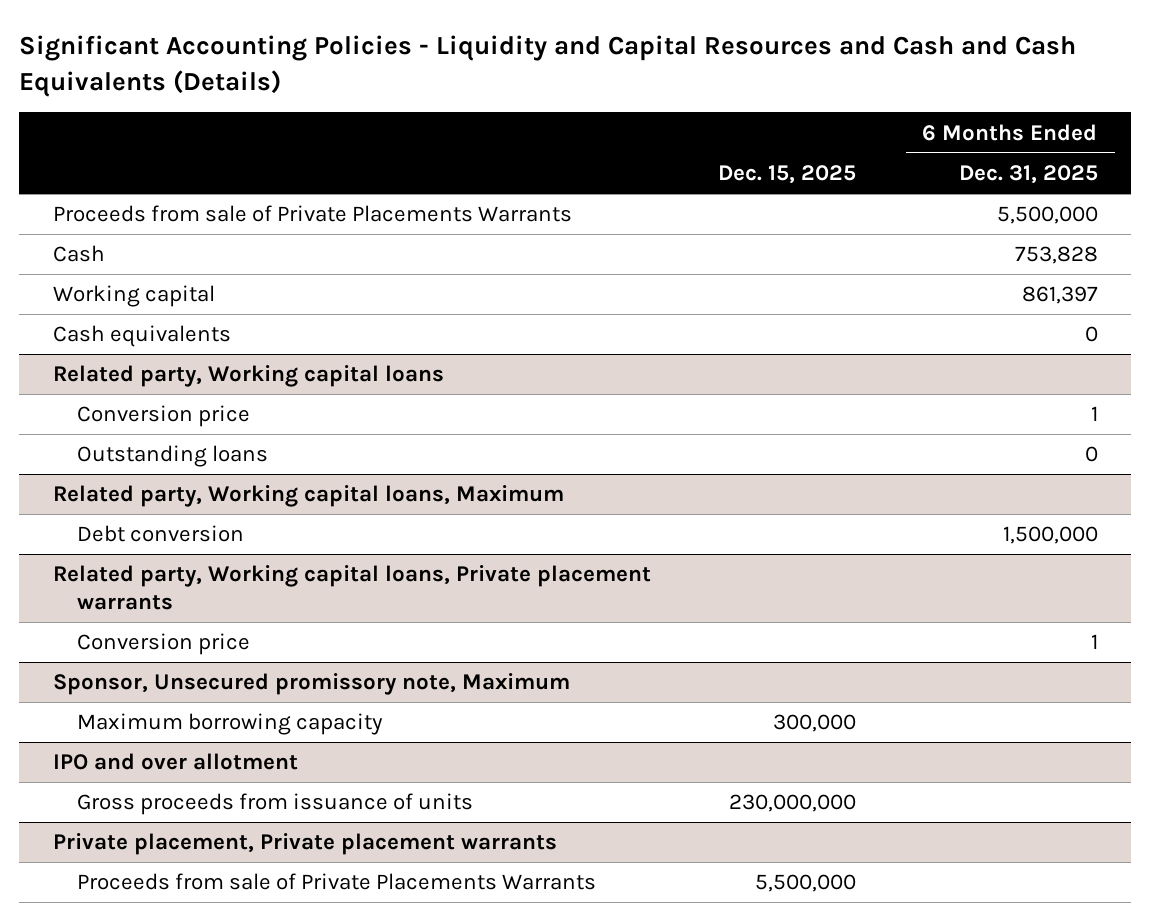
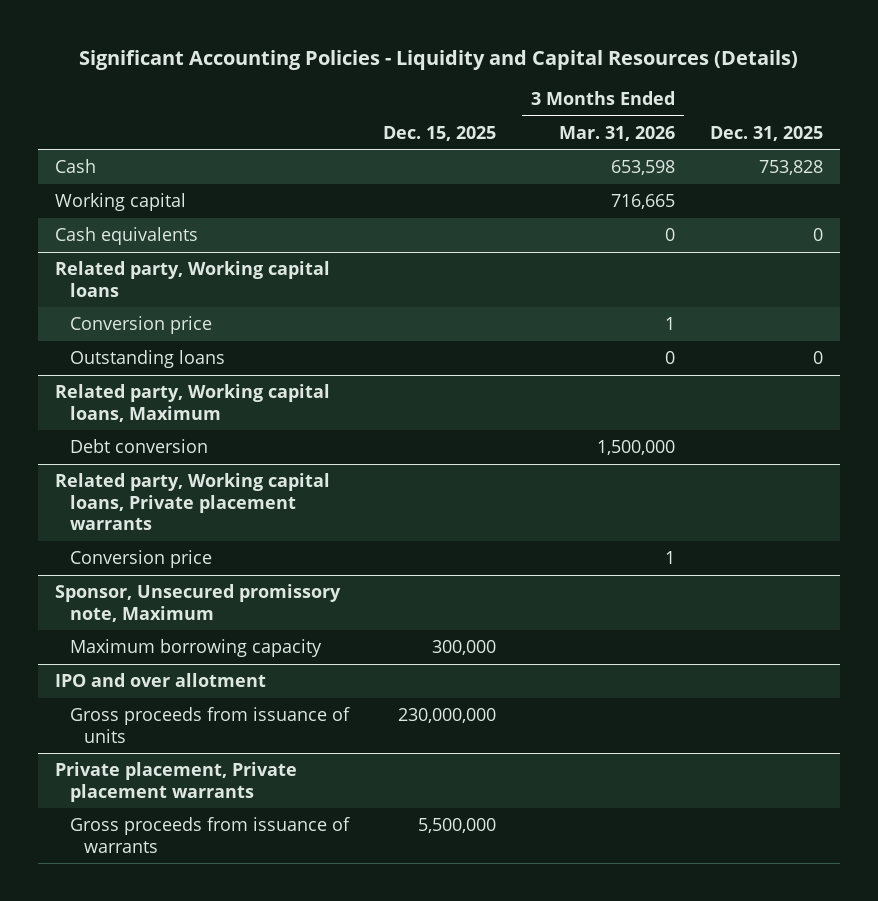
- Significant Accounting Policies - Liquidity and Capital Resources and Cash and Cash Equivalents (Details)
+ Significant Accounting Policies - Liquidity and Capital Resources (Details)
- | Dec. 15, 2025 | 6 Months Ended Dec. 31, 2025
+ | Dec. 15, 2025 | 3 Months Ended Mar. 31, 2026 | Dec. 31, 2025
- Proceeds from sale of Private Placements Warrants | | 5,500,000
@ Private placement, Private placement warrants
- Proceeds from sale of Private Placements Warrants | 5,500,000 |
+ Gross proceeds from issuance of warrants | 5,500,000 | |

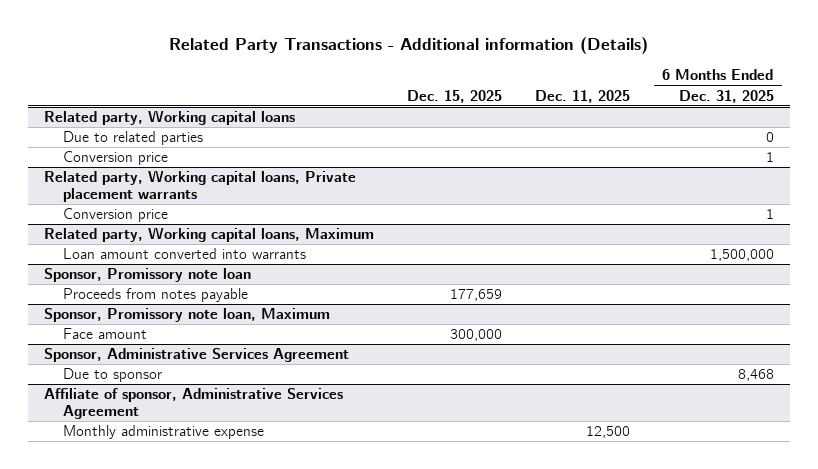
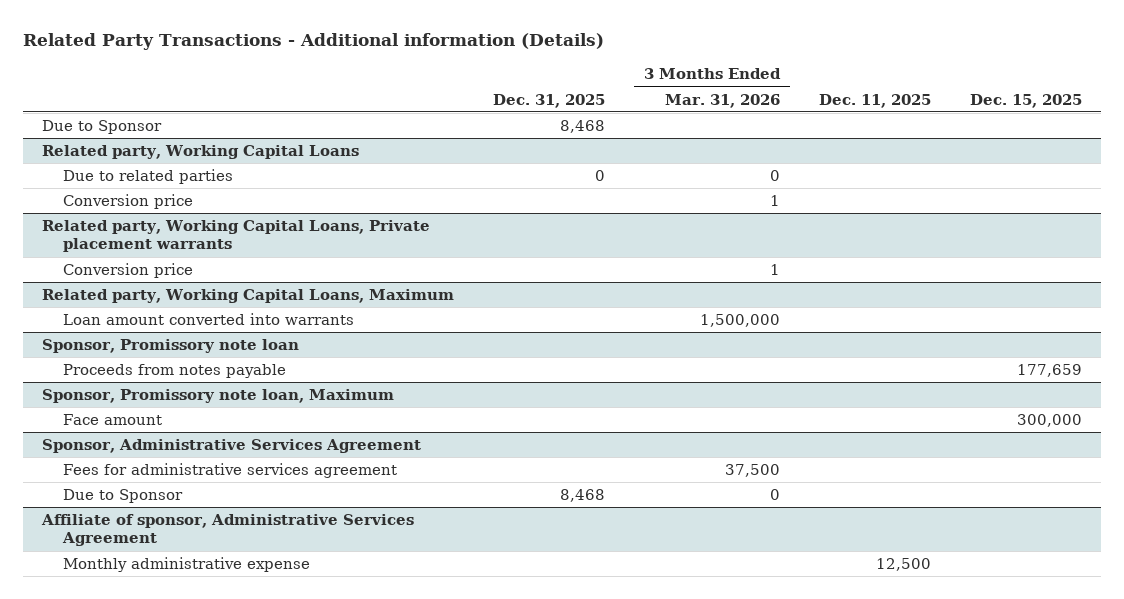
- | Dec. 15, 2025 | Dec. 11, 2025 | 6 Months Ended Dec. 31, 2025
+ | Dec. 31, 2025 | 3 Months Ended Mar. 31, 2026 | Dec. 11, 2025 | Dec. 15, 2025
- Related party, Working capital loans
+ Due to Sponsor | 8,468 | | |
+ Related party, Working Capital Loans
- Related party, Working capital loans, Private placement warrants
+ Related party, Working Capital Loans, Private placement warrants
- Related party, Working capital loans, Maximum
+ Related party, Working Capital Loans, Maximum
@ Sponsor, Administrative Services Agreement
- Due to sponsor | | | 8,468
+ Fees for administrative services agreement | | 37,500 | |
+ Due to Sponsor | 8,468 | 0 | |

